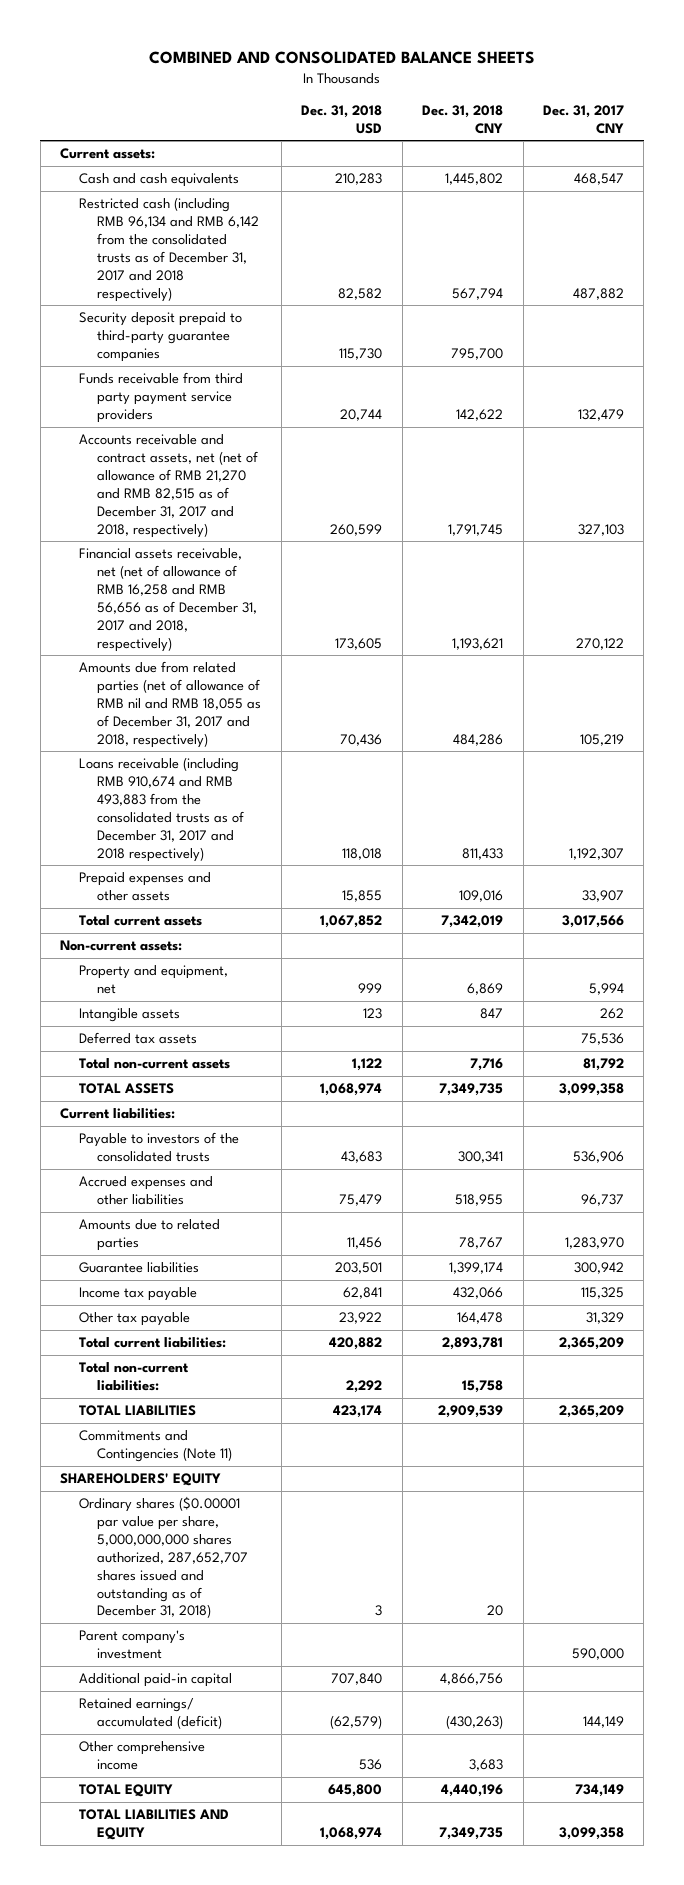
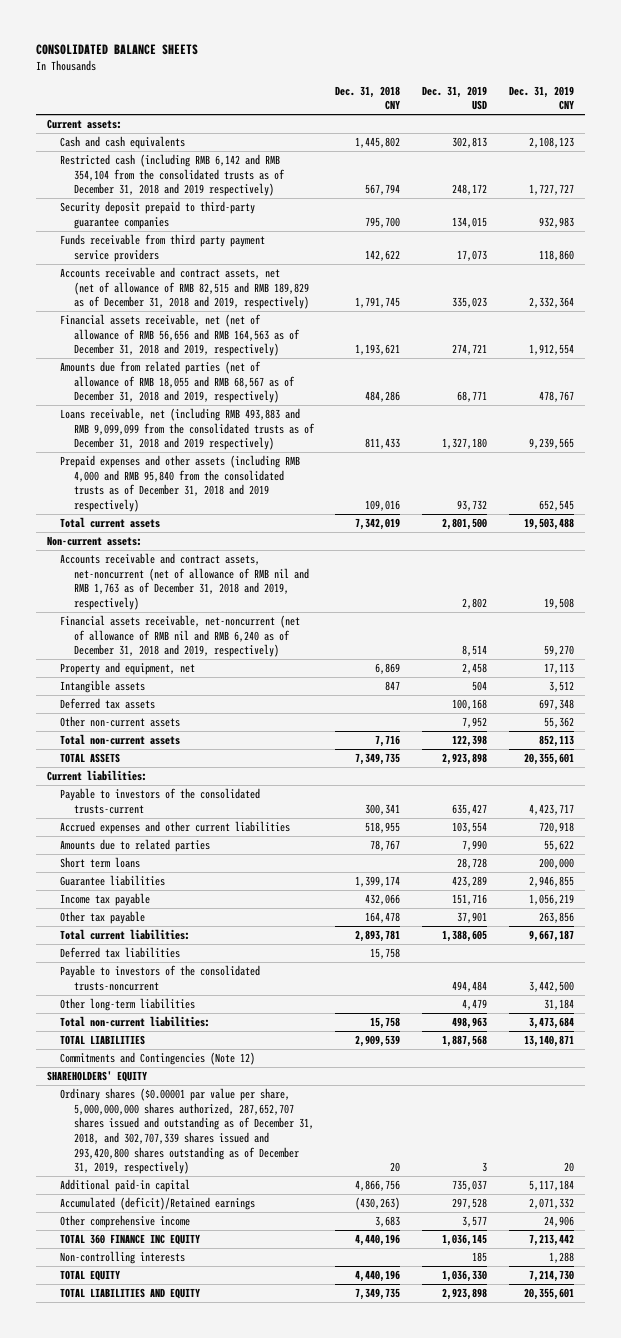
- COMBINED AND CONSOLIDATED BALANCE SHEETS
+ CONSOLIDATED BALANCE SHEETS
- | Dec. 31, 2018 USD | Dec. 31, 2018 CNY | Dec. 31, 2017 CNY
+ | Dec. 31, 2018 CNY | Dec. 31, 2019 USD | Dec. 31, 2019 CNY
- Restricted cash (including RMB 96,134 and RMB 6,142 from the consolidated trusts as of December 31, 2017 and 2018 respectively) | 82,582 | 567,794 | 487,882
+ Restricted cash (including RMB 6,142 and RMB 354,104 from the consolidated trusts as of December 31, 2018 and 2019 respectively) | 567,794 | 248,172 | 1,727,727
- Accounts receivable and contract assets, net (net of allowance of RMB 21,270 and RMB 82,515 as of December 31, 2017 and 2018, respectively) | 260,599 | 1,791,745 | 327,103
- Financial assets receivable, net (net of allowance of RMB 16,258 and RMB 56,656 as of December 31, 2017 and 2018, respectively) | 173,605 | 1,193,621 | 270,122
- Amounts due from related parties (net of allowance of RMB nil and RMB 18,055 as of December 31, 2017 and 2018, respectively) | 70,436 | 484,286 | 105,219
- Loans receivable (including RMB 910,674 and RMB 493,883 from the consolidated trusts as of December 31, 2017 and 2018 respectively) | 118,018 | 811,433 | 1,192,307
- Prepaid expenses and other assets | 15,855 | 109,016 | 33,907
+ Accounts receivable and contract assets, net (net of allowance of RMB 82,515 and RMB 189,829 as of December 31, 2018 and 2019, respectively) | 1,791,745 | 335,023 | 2,332,364
+ Financial assets receivable, net (net of allowance of RMB 56,656 and RMB 164,563 as of December 31, 2018 and 2019, respectively) | 1,193,621 | 274,721 | 1,912,554
+ Amounts due from related parties (net of allowance of RMB 18,055 and RMB 68,567 as of December 31, 2018 and 2019, respectively) | 484,286 | 68,771 | 478,767
+ Loans receivable, net (including RMB 493,883 and RMB 9,099,099 from the consolidated trusts as of December 31, 2018 and 2019 respectively) | 811,433 | 1,327,180 | 9,239,565
+ Prepaid expenses and other assets (including RMB 4,000 and RMB 95,840 from the consolidated trusts as of December 31, 2018 and 2019 respectively) | 109,016 | 93,732 | 652,545
+ Accounts receivable and contract assets, net-noncurrent (net of allowance of RMB nil and RMB 1,763 as of December 31, 2018 and 2019, respectively) | | 2,802 | 19,508
+ Financial assets receivable, net-noncurrent (net of allowance of RMB nil and RMB 6,240 as of December 31, 2018 and 2019, respectively) | | 8,514 | 59,270
+ Other non-current assets | | 7,952 | 55,362
- Payable to investors of the consolidated trusts | 43,683 | 300,341 | 536,906
- Accrued expenses and other liabilities | 75,479 | 518,955 | 96,737
+ Payable to investors of the consolidated trusts-current | 300,341 | 635,427 | 4,423,717
+ Accrued expenses and other current liabilities | 518,955 | 103,554 | 720,918
+ Short term loans | | 28,728 | 200,000
+ Deferred tax liabilities | 15,758 | |
+ Payable to investors of the consolidated trusts-noncurrent | | 494,484 | 3,442,500
+ Other long-term liabilities | | 4,479 | 31,184
- Commitments and Contingencies (Note 11)
+ Commitments and Contingencies (Note 12)
- Ordinary shares ($0.00001 par value per share, 5,000,000,000 shares authorized, 287,652,707 shares issued and outstanding as of December 31, 2018) | 3 | 20 |
- Parent company's investment | | | 590,000
+ Ordinary shares ($0.00001 par value per share, 5,000,000,000 shares authorized, 287,652,707 shares issued and outstanding as of December 31, 2018, and 302,707,339 shares issued and 293,420,800 shares outstanding as of December 31, 2019, respectively) | 20 | 3 | 20
- Retained earnings/ accumulated (deficit) | (62,579) | (430,263) | 144,149
+ Accumulated (deficit)/Retained earnings | (430,263) | 297,528 | 2,071,332
+ TOTAL 360 FINANCE INC EQUITY | 4,440,196 | 1,036,145 | 7,213,442
+ Non-controlling interests | | 185 | 1,288

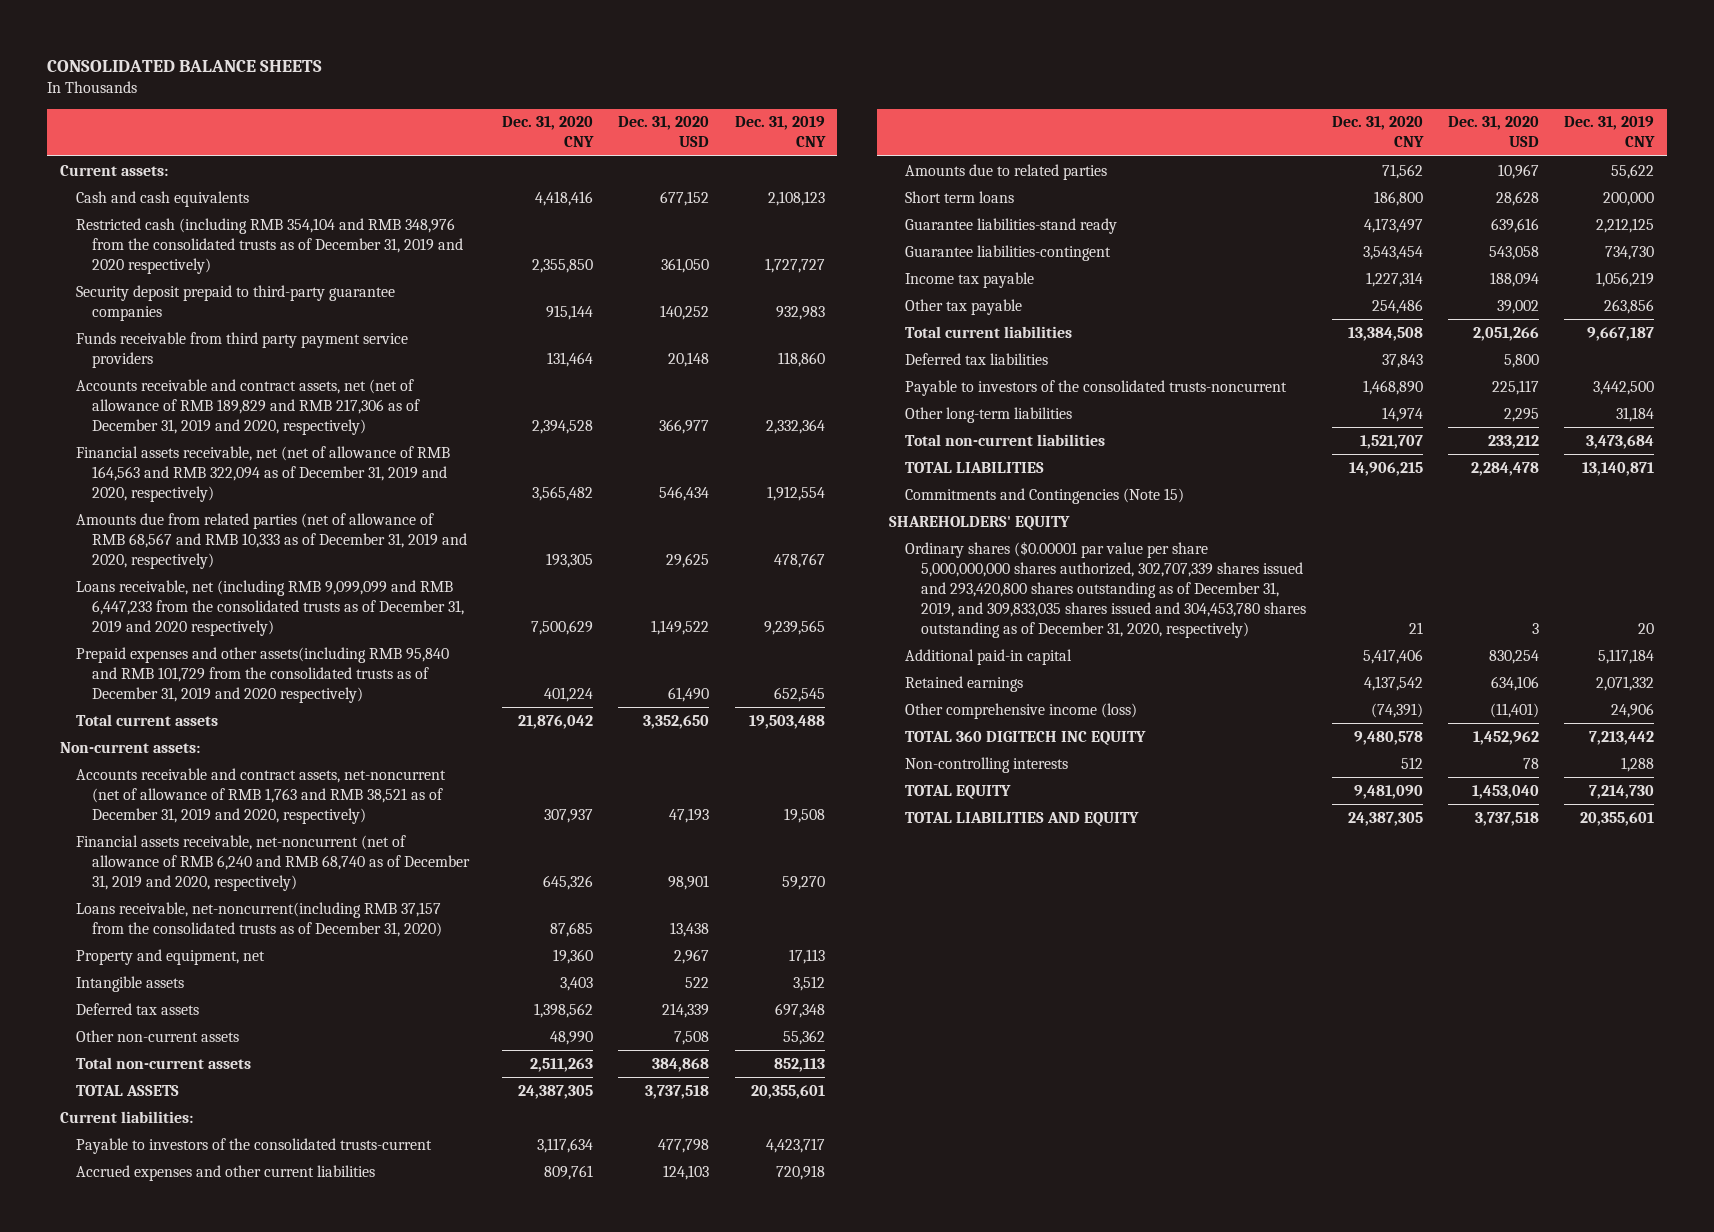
- | Dec. 31, 2018 CNY | Dec. 31, 2019 USD | Dec. 31, 2019 CNY
+ | Dec. 31, 2020 CNY | Dec. 31, 2020 USD | Dec. 31, 2019 CNY
- Restricted cash (including RMB 6,142 and RMB 354,104 from the consolidated trusts as of December 31, 2018 and 2019 respectively) | 567,794 | 248,172 | 1,727,727
+ Restricted cash (including RMB 354,104 and RMB 348,976 from the consolidated trusts as of December 31, 2019 and 2020 respectively) | 2,355,850 | 361,050 | 1,727,727
- Accounts receivable and contract assets, net (net of allowance of RMB 82,515 and RMB 189,829 as of December 31, 2018 and 2019, respectively) | 1,791,745 | 335,023 | 2,332,364
- Financial assets receivable, net (net of allowance of RMB 56,656 and RMB 164,563 as of December 31, 2018 and 2019, respectively) | 1,193,621 | 274,721 | 1,912,554
- Amounts due from related parties (net of allowance of RMB 18,055 and RMB 68,567 as of December 31, 2018 and 2019, respectively) | 484,286 | 68,771 | 478,767
- Loans receivable, net (including RMB 493,883 and RMB 9,099,099 from the consolidated trusts as of December 31, 2018 and 2019 respectively) | 811,433 | 1,327,180 | 9,239,565
- Prepaid expenses and other assets (including RMB 4,000 and RMB 95,840 from the consolidated trusts as of December 31, 2018 and 2019 respectively) | 109,016 | 93,732 | 652,545
+ Accounts receivable and contract assets, net (net of allowance of RMB 189,829 and RMB 217,306 as of December 31, 2019 and 2020, respectively) | 2,394,528 | 366,977 | 2,332,364
+ Financial assets receivable, net (net of allowance of RMB 164,563 and RMB 322,094 as of December 31, 2019 and 2020, respectively) | 3,565,482 | 546,434 | 1,912,554
+ Amounts due from related parties (net of allowance of RMB 68,567 and RMB 10,333 as of December 31, 2019 and 2020, respectively) | 193,305 | 29,625 | 478,767
+ Loans receivable, net (including RMB 9,099,099 and RMB 6,447,233 from the consolidated trusts as of December 31, 2019 and 2020 respectively) | 7,500,629 | 1,149,522 | 9,239,565
+ Prepaid expenses and other assets(including RMB 95,840 and RMB 101,729 from the consolidated trusts as of December 31, 2019 and 2020 respectively) | 401,224 | 61,490 | 652,545
- Accounts receivable and contract assets, net-noncurrent (net of allowance of RMB nil and RMB 1,763 as of December 31, 2018 and 2019, respectively) | | 2,802 | 19,508
- Financial assets receivable, net-noncurrent (net of allowance of RMB nil and RMB 6,240 as of December 31, 2018 and 2019, respectively) | | 8,514 | 59,270
+ Accounts receivable and contract assets, net-noncurrent (net of allowance of RMB 1,763 and RMB 38,521 as of December 31, 2019 and 2020, respectively) | 307,937 | 47,193 | 19,508
+ Financial assets receivable, net-noncurrent (net of allowance of RMB 6,240 and RMB 68,740 as of December 31, 2019 and 2020, respectively) | 645,326 | 98,901 | 59,270
+ Loans receivable, net-noncurrent(including RMB 37,157 from the consolidated trusts as of December 31, 2020) | 87,685 | 13,438 |
- Guarantee liabilities | 1,399,174 | 423,289 | 2,946,855
+ Guarantee liabilities-stand ready | 4,173,497 | 639,616 | 2,212,125
+ Guarantee liabilities-contingent | 3,543,454 | 543,058 | 734,730
- Total current liabilities: | 2,893,781 | 1,388,605 | 9,667,187
+ Total current liabilities | 13,384,508 | 2,051,266 | 9,667,187
- Total non-current liabilities: | 15,758 | 498,963 | 3,473,684
+ Total non-current liabilities | 1,521,707 | 233,212 | 3,473,684
- Commitments and Contingencies (Note 12)
+ Commitments and Contingencies (Note 15)
- Ordinary shares ($0.00001 par value per share, 5,000,000,000 shares authorized, 287,652,707 shares issued and outstanding as of December 31, 2018, and 302,707,339 shares issued and 293,420,800 shares outstanding as of December 31, 2019, respectively) | 20 | 3 | 20
+ Ordinary shares ($0.00001 par value per share 5,000,000,000 shares authorized, 302,707,339 shares issued and 293,420,800 shares outstanding as of December 31, 2019, and 309,833,035 shares issued and 304,453,780 shares outstanding as of December 31, 2020, respectively) | 21 | 3 | 20
- Accumulated (deficit)/Retained earnings | (430,263) | 297,528 | 2,071,332
- Other comprehensive income | 3,683 | 3,577 | 24,906
- TOTAL 360 FINANCE INC EQUITY | 4,440,196 | 1,036,145 | 7,213,442
+ Retained earnings | 4,137,542 | 634,106 | 2,071,332
+ Other comprehensive income (loss) | (74,391) | (11,401) | 24,906
+ TOTAL 360 DIGITECH INC EQUITY | 9,480,578 | 1,452,962 | 7,213,442

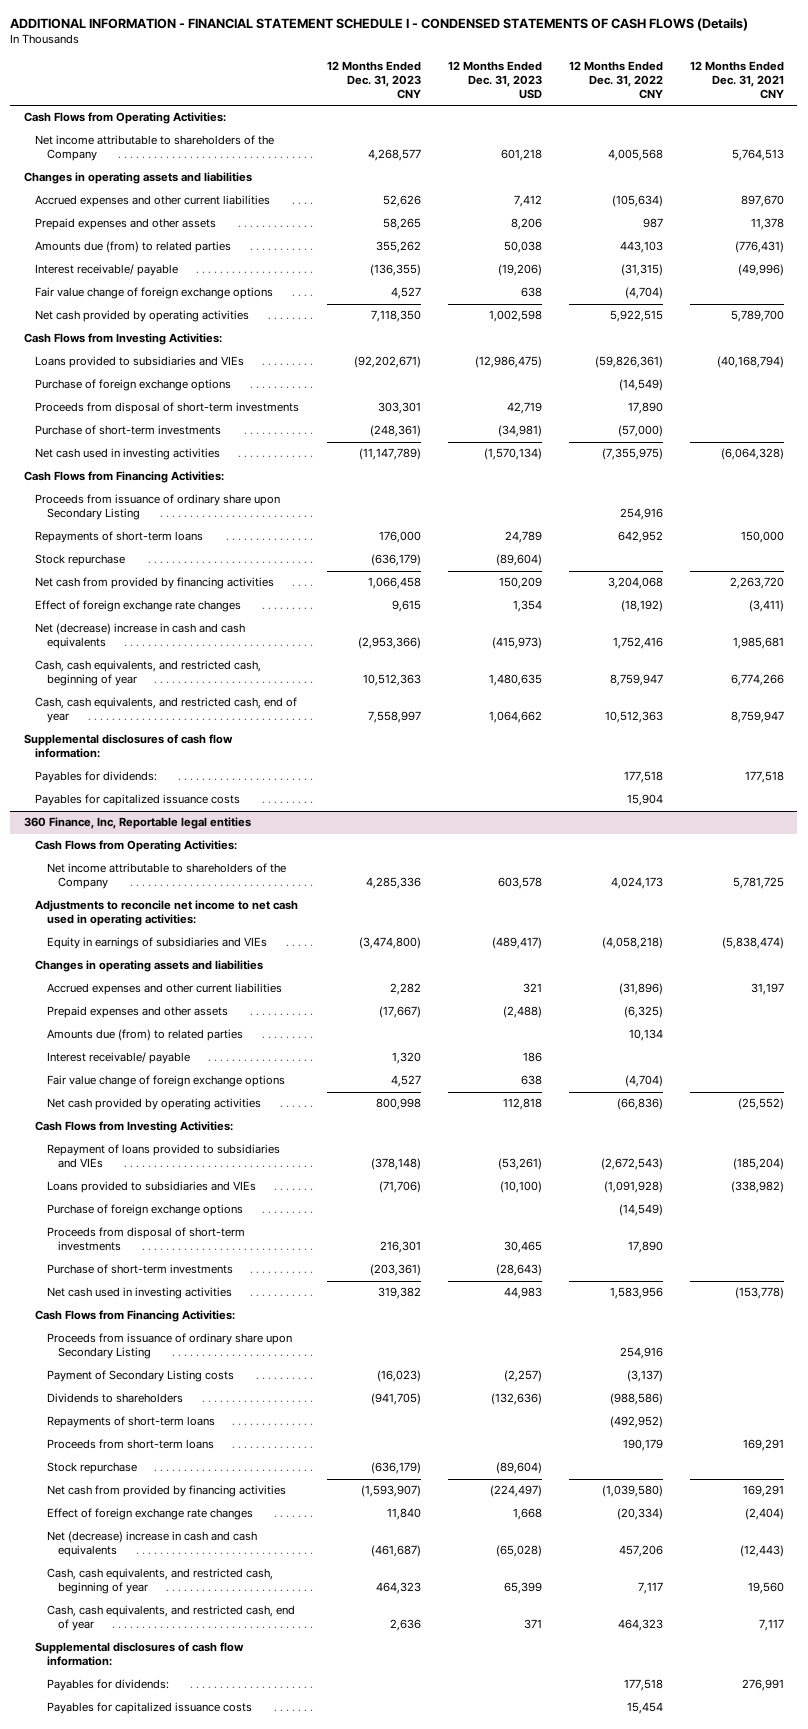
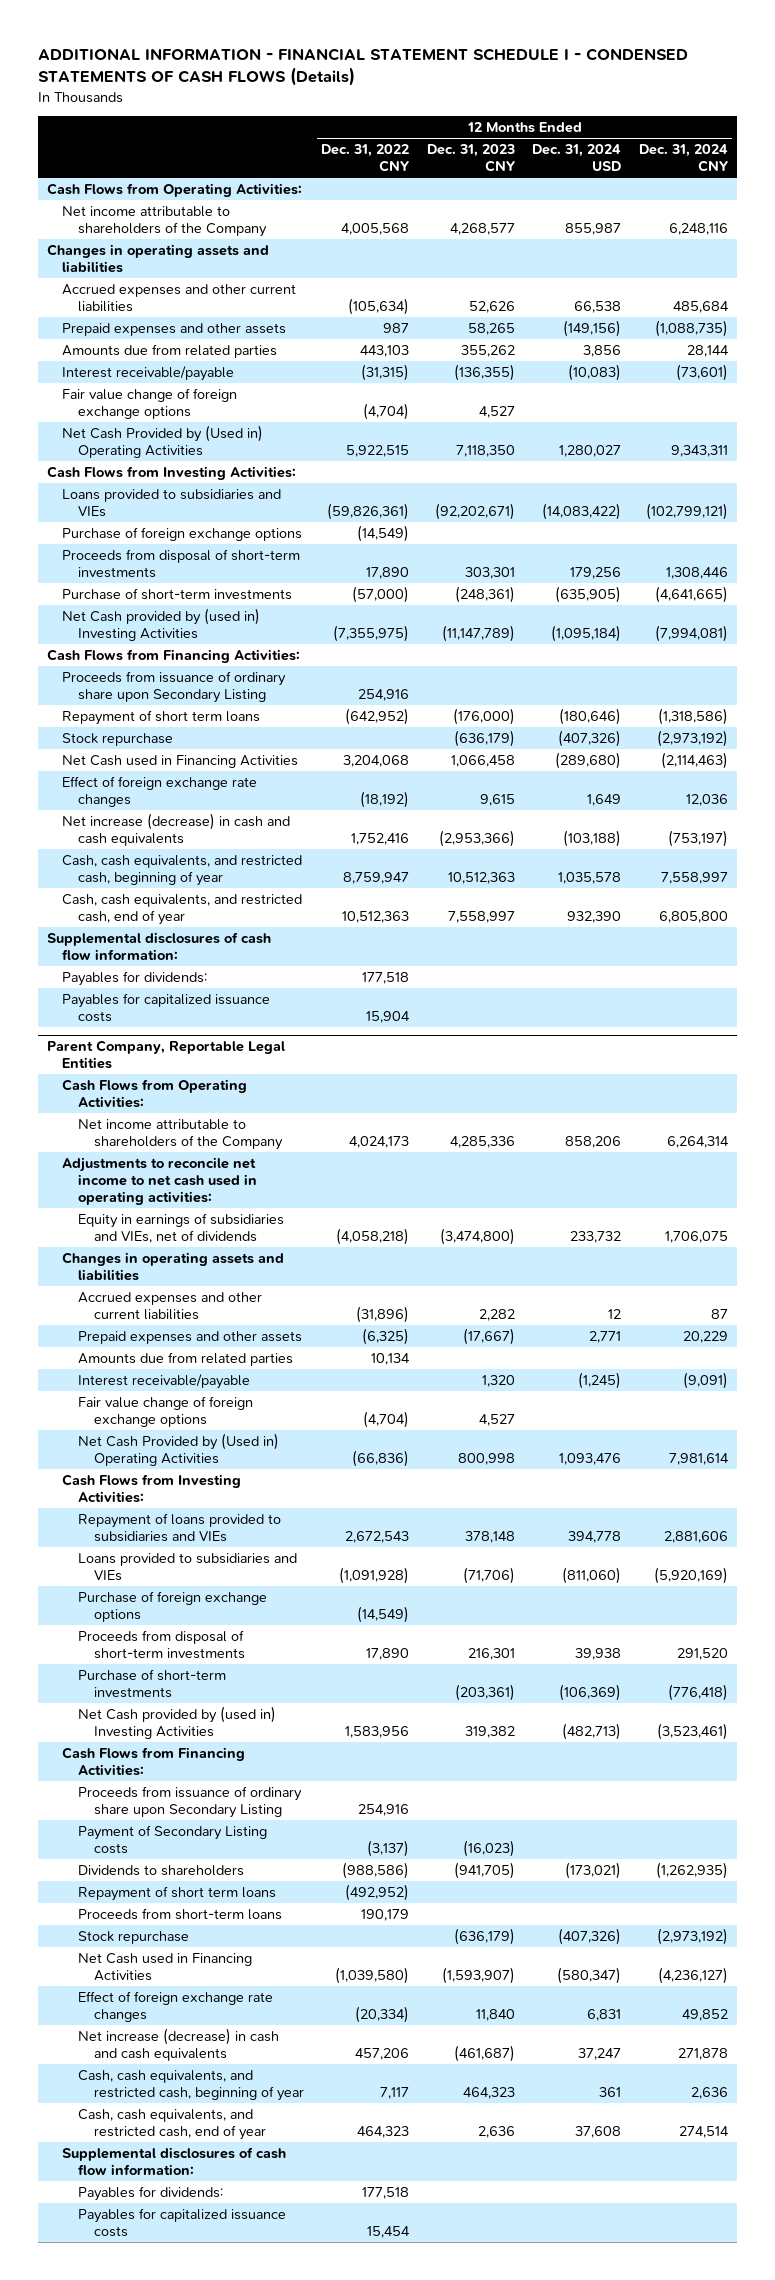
- | 12 Months Ended Dec. 31, 2023 CNY | 12 Months Ended Dec. 31, 2023 USD | 12 Months Ended Dec. 31, 2022 CNY | 12 Months Ended Dec. 31, 2021 CNY
+ | 12 Months Ended Dec. 31, 2022 CNY | 12 Months Ended Dec. 31, 2023 CNY | 12 Months Ended Dec. 31, 2024 USD | 12 Months Ended Dec. 31, 2024 CNY
- Amounts due (from) to related parties | 355,262 | 50,038 | 443,103 | (776,431)
- Interest receivable/ payable | (136,355) | (19,206) | (31,315) | (49,996)
+ Amounts due from related parties | 443,103 | 355,262 | 3,856 | 28,144
+ Interest receivable/payable | (31,315) | (136,355) | (10,083) | (73,601)
- Net cash provided by operating activities | 7,118,350 | 1,002,598 | 5,922,515 | 5,789,700
+ Net Cash Provided by (Used in) Operating Activities | 5,922,515 | 7,118,350 | 1,280,027 | 9,343,311
- Net cash used in investing activities | (11,147,789) | (1,570,134) | (7,355,975) | (6,064,328)
+ Net Cash provided by (used in) Investing Activities | (7,355,975) | (11,147,789) | (1,095,184) | (7,994,081)
- Repayments of short-term loans | 176,000 | 24,789 | 642,952 | 150,000
+ Repayment of short term loans | (642,952) | (176,000) | (180,646) | (1,318,586)
- Net cash from provided by financing activities | 1,066,458 | 150,209 | 3,204,068 | 2,263,720
+ Net Cash used in Financing Activities | 3,204,068 | 1,066,458 | (289,680) | (2,114,463)
- Net (decrease) increase in cash and cash equivalents | (2,953,366) | (415,973) | 1,752,416 | 1,985,681
+ Net increase (decrease) in cash and cash equivalents | 1,752,416 | (2,953,366) | (103,188) | (753,197)
- 360 Finance, Inc, Reportable legal entities
+ Parent Company, Reportable Legal Entities
- Equity in earnings of subsidiaries and VIEs | (3,474,800) | (489,417) | (4,058,218) | (5,838,474)
+ Equity in earnings of subsidiaries and VIEs, net of dividends | (4,058,218) | (3,474,800) | 233,732 | 1,706,075
- Amounts due (from) to related parties | | | 10,134 |
- Interest receivable/ payable | 1,320 | 186 | |
+ Amounts due from related parties | 10,134 | | |
+ Interest receivable/payable | | 1,320 | (1,245) | (9,091)
- Net cash provided by operating activities | 800,998 | 112,818 | (66,836) | (25,552)
+ Net Cash Provided by (Used in) Operating Activities | (66,836) | 800,998 | 1,093,476 | 7,981,614
- Repayment of loans provided to subsidiaries and VIEs | (378,148) | (53,261) | (2,672,543) | (185,204)
+ Repayment of loans provided to subsidiaries and VIEs | 2,672,543 | 378,148 | 394,778 | 2,881,606
- Net cash used in investing activities | 319,382 | 44,983 | 1,583,956 | (153,778)
+ Net Cash provided by (used in) Investing Activities | 1,583,956 | 319,382 | (482,713) | (3,523,461)
- Repayments of short-term loans | | | (492,952) |
+ Repayment of short term loans | (492,952) | | |
- Net cash from provided by financing activities | (1,593,907) | (224,497) | (1,039,580) | 169,291
+ Net Cash used in Financing Activities | (1,039,580) | (1,593,907) | (580,347) | (4,236,127)
- Net (decrease) increase in cash and cash equivalents | (461,687) | (65,028) | 457,206 | (12,443)
+ Net increase (decrease) in cash and cash equivalents | 457,206 | (461,687) | 37,247 | 271,878

